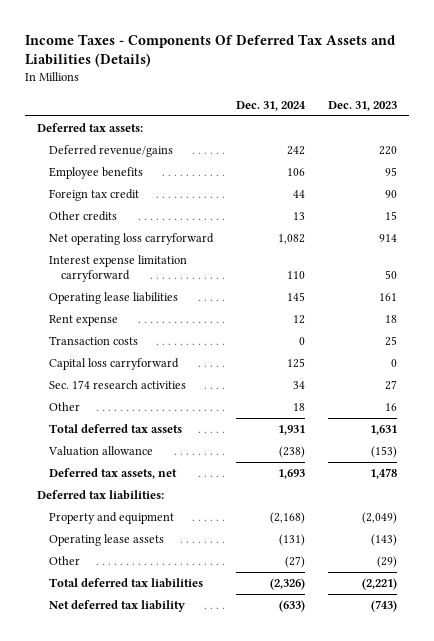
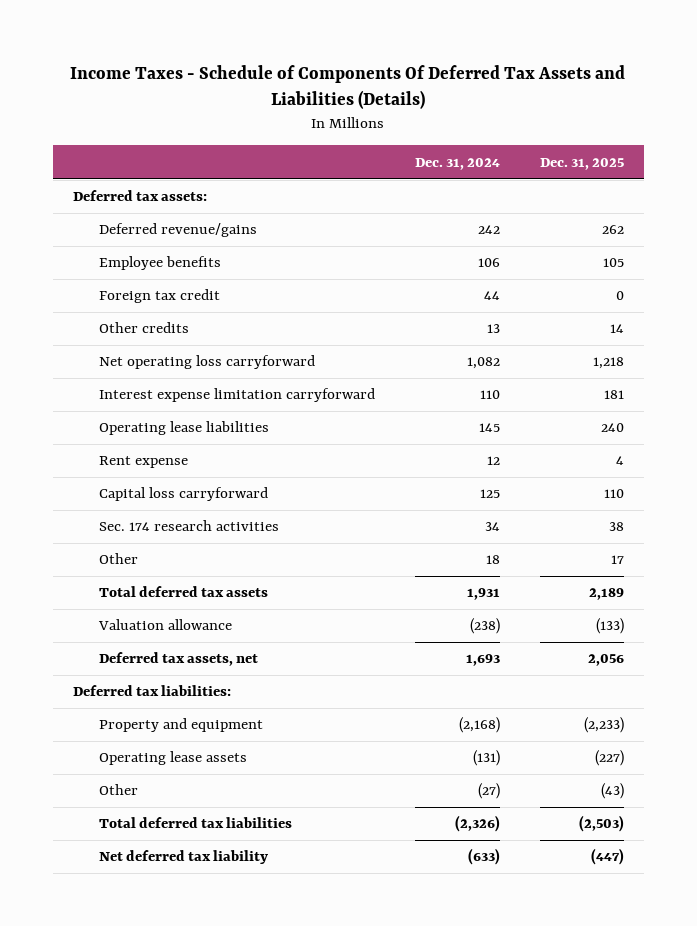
- Income Taxes - Components Of Deferred Tax Assets and Liabilities (Details)
+ Income Taxes - Schedule of Components Of Deferred Tax Assets and Liabilities (Details)
- | Dec. 31, 2024 | Dec. 31, 2023
+ | Dec. 31, 2024 | Dec. 31, 2025
- Transaction costs | 0 | 25

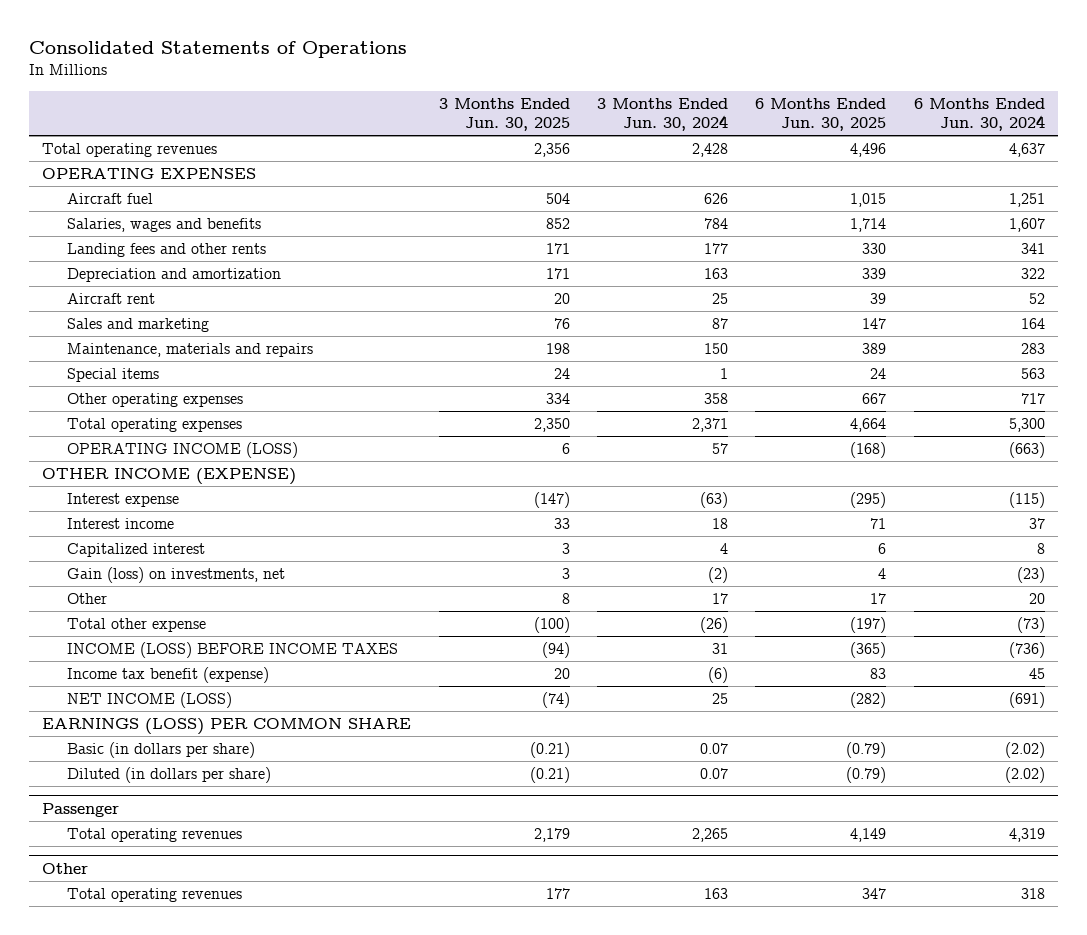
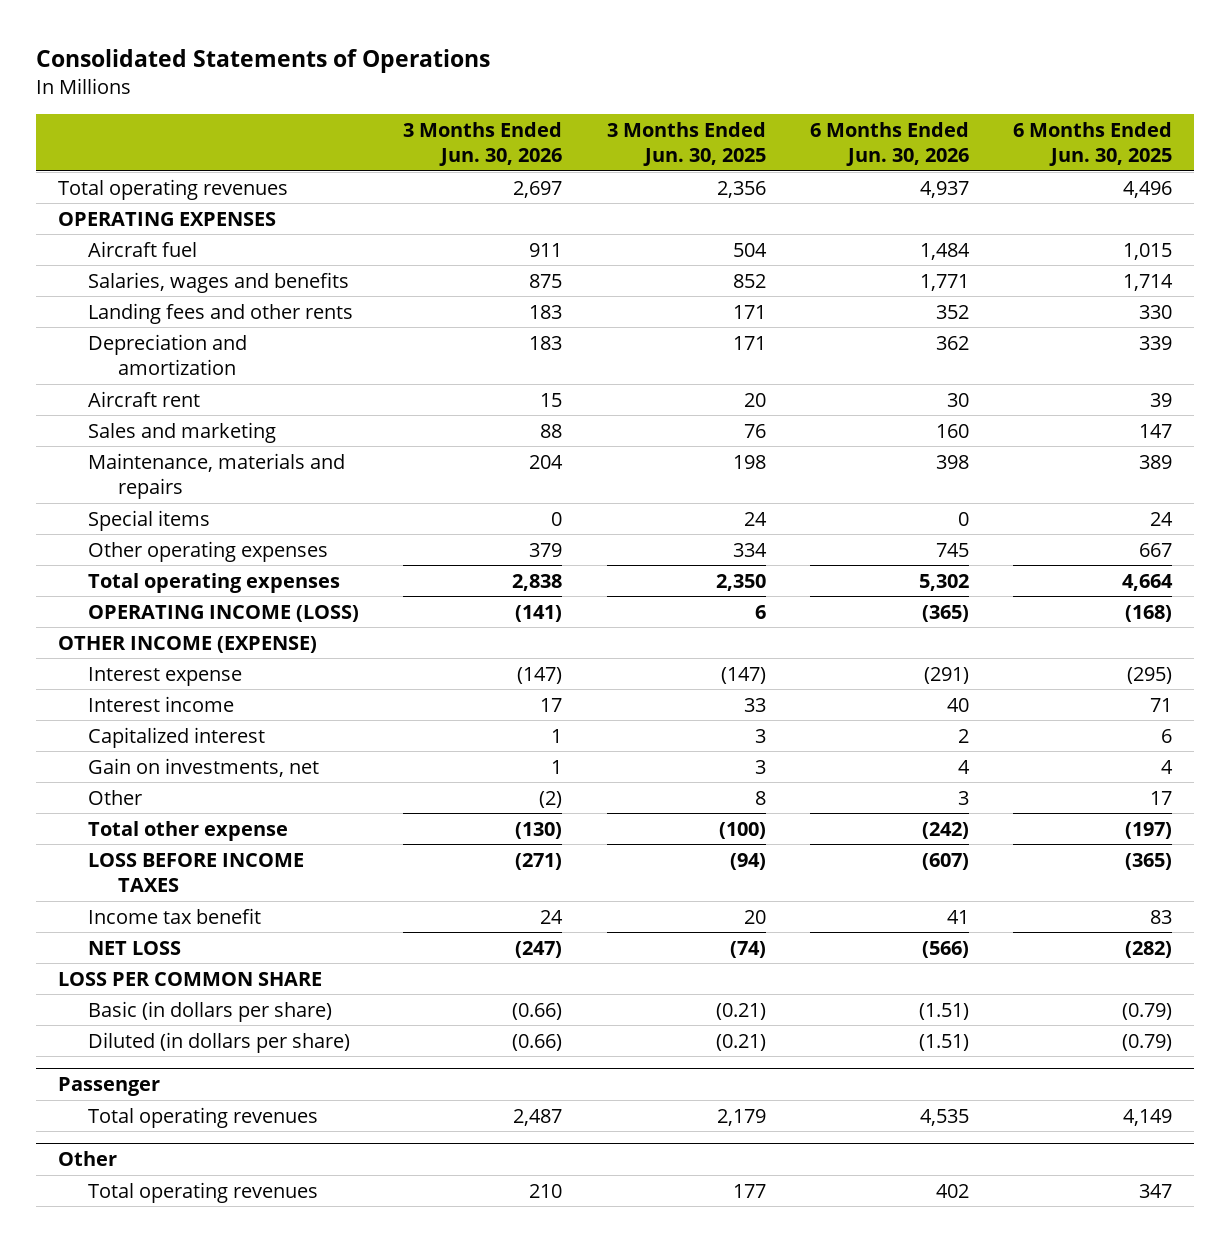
- | 3 Months Ended Jun. 30, 2025 | 3 Months Ended Jun. 30, 2024 | 6 Months Ended Jun. 30, 2025 | 6 Months Ended Jun. 30, 2024
+ | 3 Months Ended Jun. 30, 2026 | 3 Months Ended Jun. 30, 2025 | 6 Months Ended Jun. 30, 2026 | 6 Months Ended Jun. 30, 2025
- Gain (loss) on investments, net | 3 | (2) | 4 | (23)
+ Gain on investments, net | 1 | 3 | 4 | 4
- INCOME (LOSS) BEFORE INCOME TAXES | (94) | 31 | (365) | (736)
- Income tax benefit (expense) | 20 | (6) | 83 | 45
- NET INCOME (LOSS) | (74) | 25 | (282) | (691)
- EARNINGS (LOSS) PER COMMON SHARE
+ LOSS BEFORE INCOME TAXES | (271) | (94) | (607) | (365)
+ Income tax benefit | 24 | 20 | 41 | 83
+ NET LOSS | (247) | (74) | (566) | (282)
+ LOSS PER COMMON SHARE

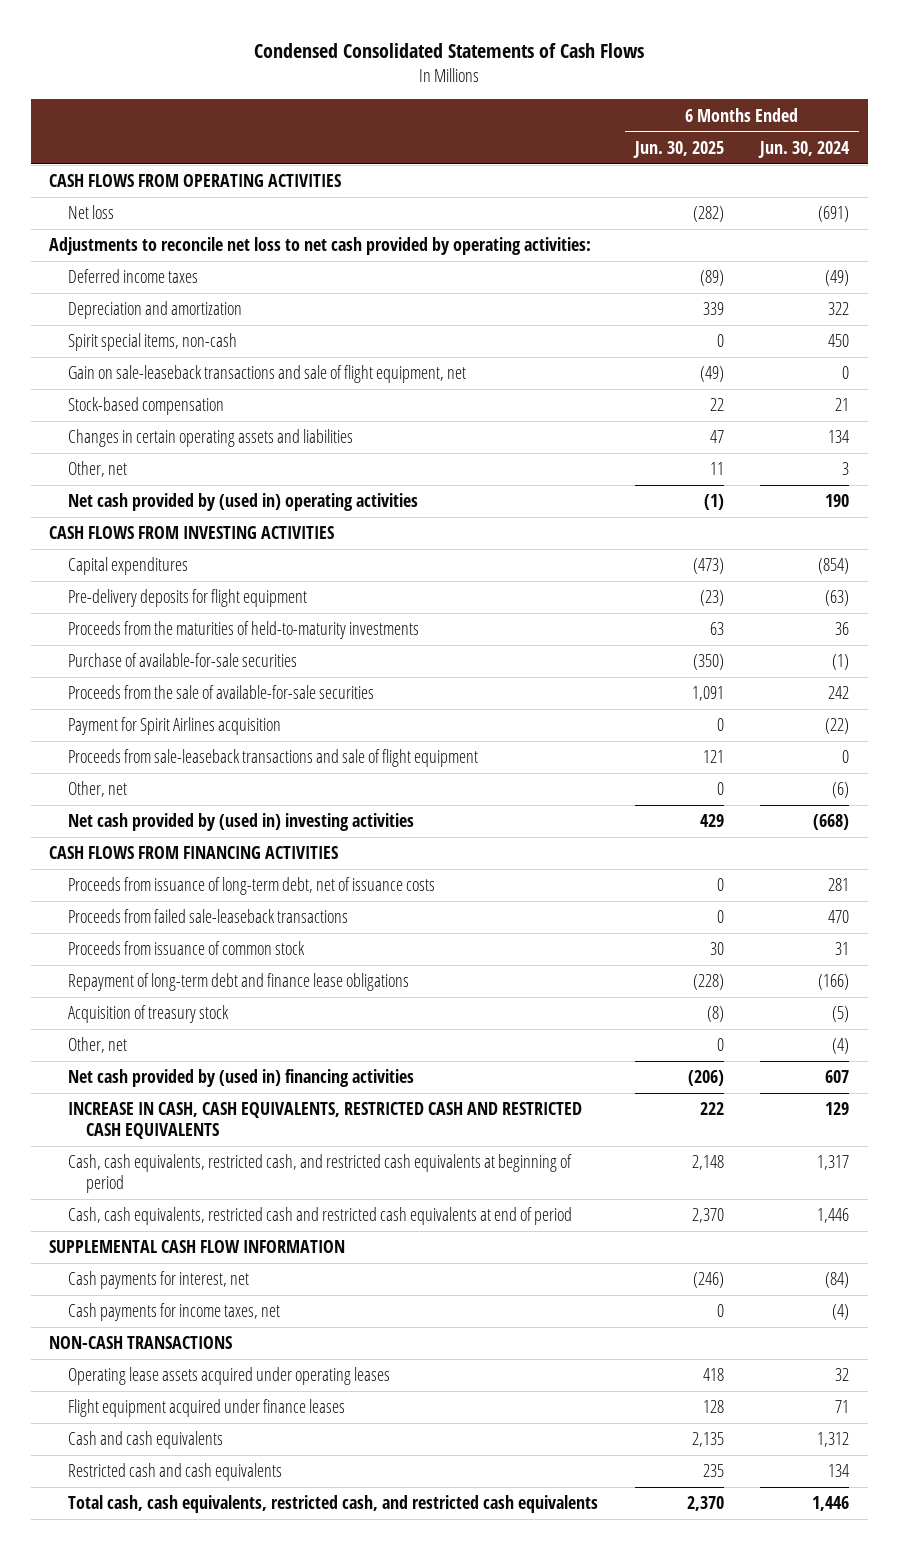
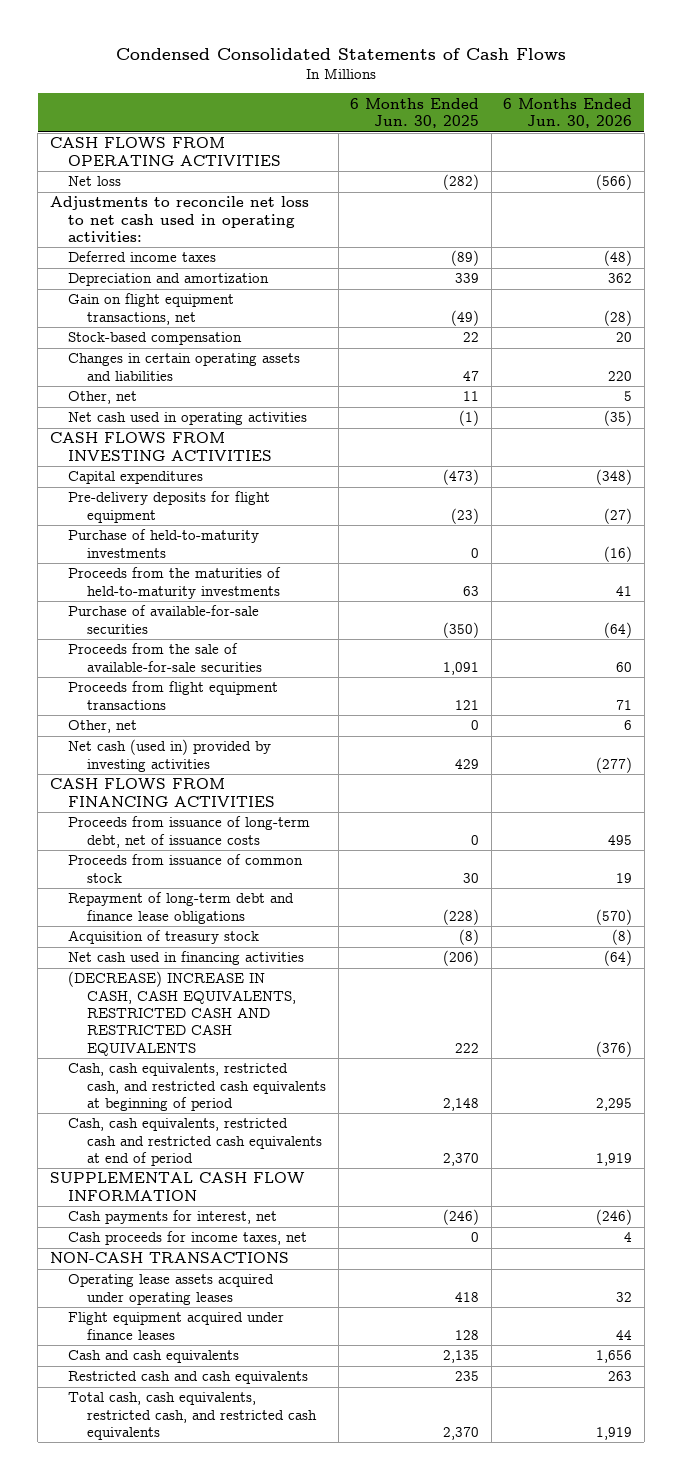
- | 6 Months Ended Jun. 30, 2025 | 6 Months Ended Jun. 30, 2024
+ | 6 Months Ended Jun. 30, 2025 | 6 Months Ended Jun. 30, 2026
- Adjustments to reconcile net loss to net cash provided by operating activities:
+ Adjustments to reconcile net loss to net cash used in operating activities:
- Spirit special items, non-cash | 0 | 450
- Gain on sale-leaseback transactions and sale of flight equipment, net | (49) | 0
+ Gain on flight equipment transactions, net | (49) | (28)
- Net cash provided by (used in) operating activities | (1) | 190
+ Net cash used in operating activities | (1) | (35)
+ Purchase of held-to-maturity investments | 0 | (16)
- Payment for Spirit Airlines acquisition | 0 | (22)
- Proceeds from sale-leaseback transactions and sale of flight equipment | 121 | 0
+ Proceeds from flight equipment transactions | 121 | 71
- Net cash provided by (used in) investing activities | 429 | (668)
+ Net cash (used in) provided by investing activities | 429 | (277)
- Proceeds from failed sale-leaseback transactions | 0 | 470
- Other, net | 0 | (4)
- Net cash provided by (used in) financing activities | (206) | 607
- INCREASE IN CASH, CASH EQUIVALENTS, RESTRICTED CASH AND RESTRICTED CASH EQUIVALENTS | 222 | 129
+ Net cash used in financing activities | (206) | (64)
+ (DECREASE) INCREASE IN CASH, CASH EQUIVALENTS, RESTRICTED CASH AND RESTRICTED CASH EQUIVALENTS | 222 | (376)
- Cash payments for income taxes, net | 0 | (4)
+ Cash proceeds for income taxes, net | 0 | 4

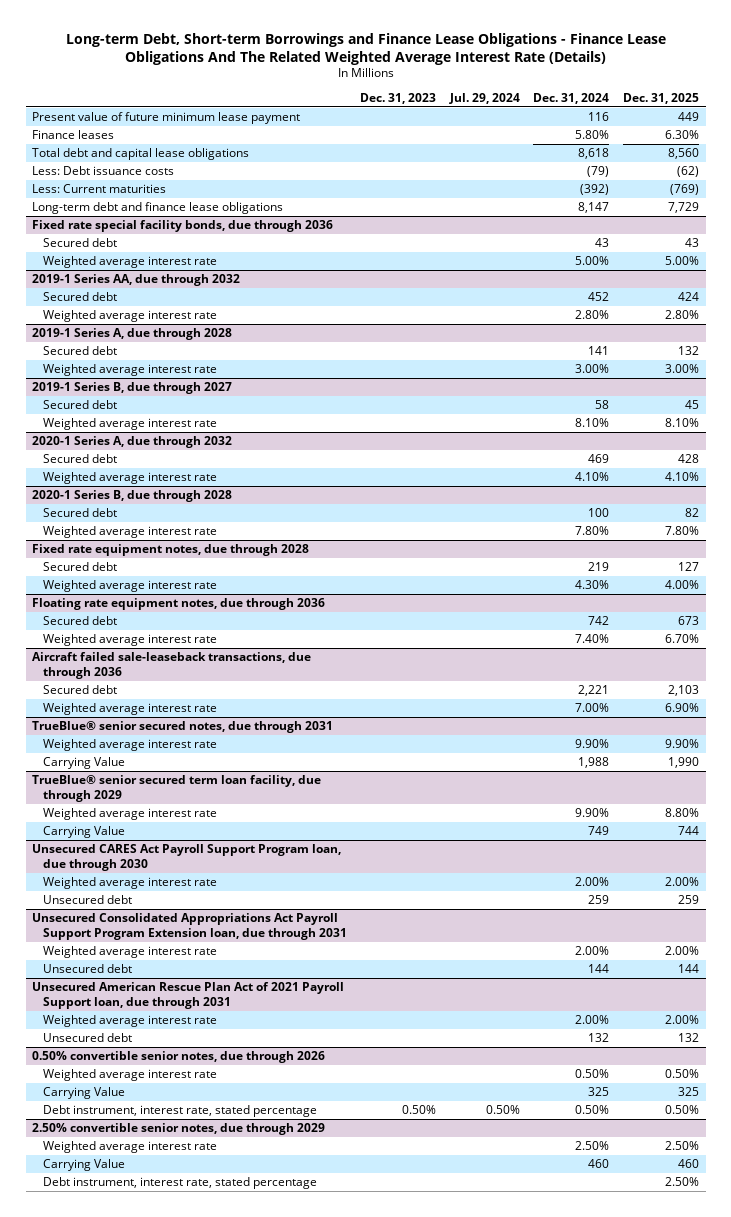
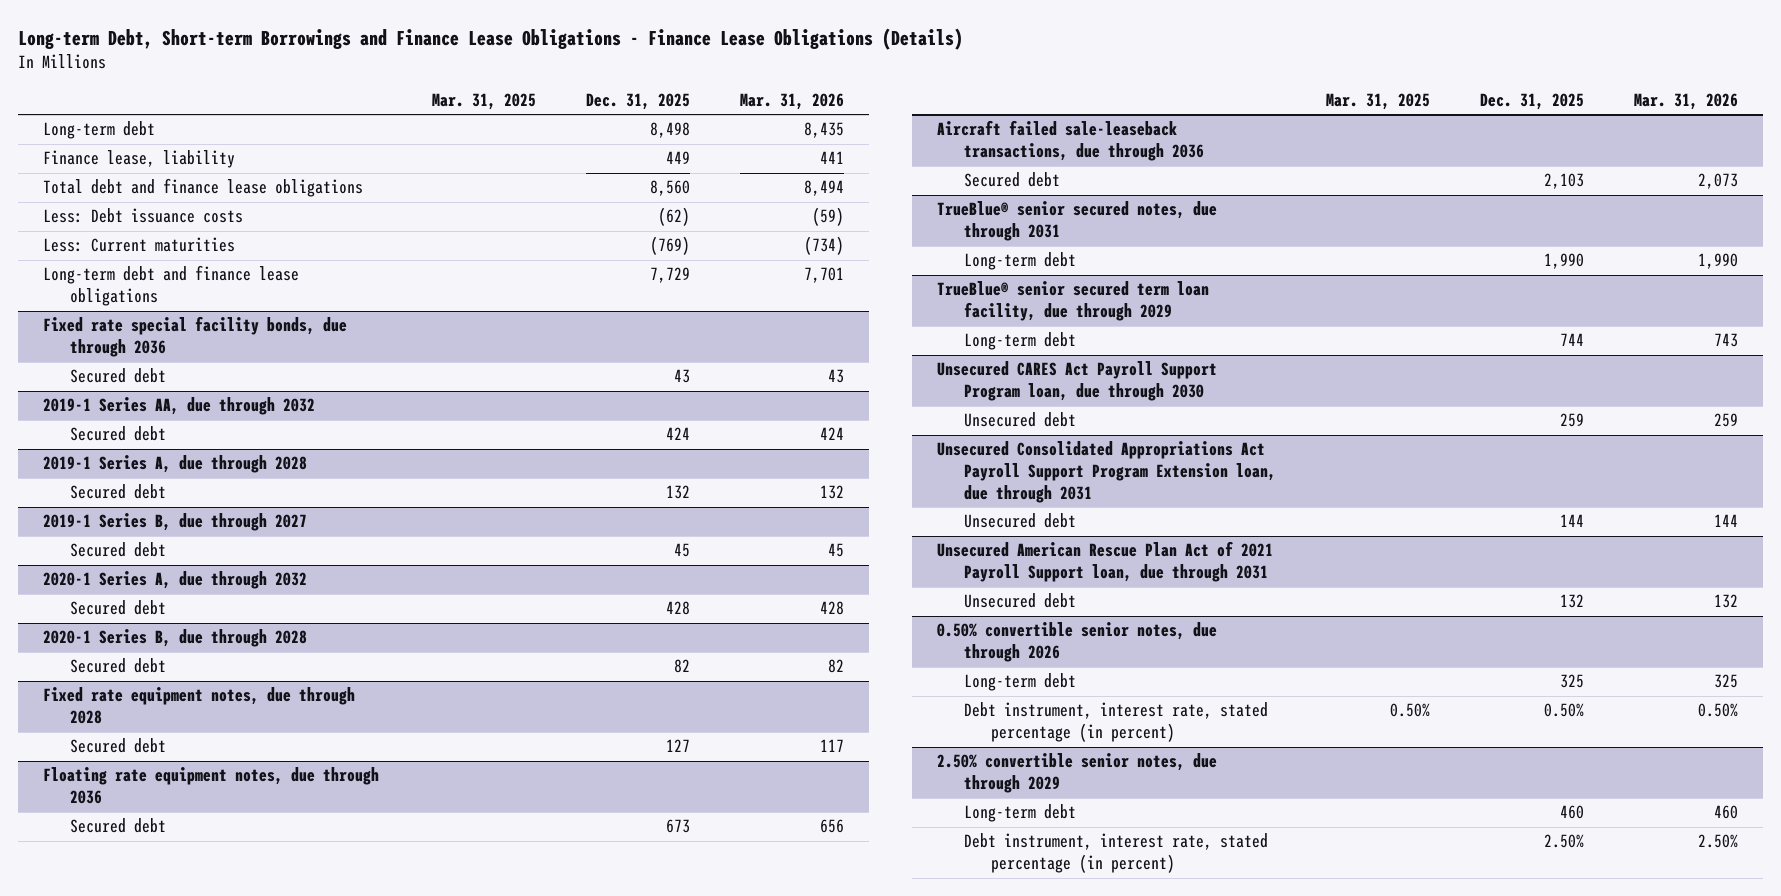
- Long-term Debt, Short-term Borrowings and Finance Lease Obligations - Finance Lease Obligations And The Related Weighted Average Interest Rate (Details)
+ Long-term Debt, Short-term Borrowings and Finance Lease Obligations - Finance Lease Obligations (Details)
- | Dec. 31, 2023 | Jul. 29, 2024 | Dec. 31, 2024 | Dec. 31, 2025
+ | Mar. 31, 2025 | Dec. 31, 2025 | Mar. 31, 2026
- Present value of future minimum lease payment | | | 116 | 449
- Finance leases | | | 5.80% | 6.30%
- Total debt and capital lease obligations | | | 8,618 | 8,560
+ Long-term debt | | 8,498 | 8,435
+ Finance lease, liability | | 449 | 441
+ Total debt and finance lease obligations | | 8,560 | 8,494
@ Fixed rate special facility bonds, due through 2036
- Weighted average interest rate | | | 5.00% | 5.00%
@ 2019-1 Series AA, due through 2032
- Weighted average interest rate | | | 2.80% | 2.80%
@ 2019-1 Series A, due through 2028
- Weighted average interest rate | | | 3.00% | 3.00%
@ 2019-1 Series B, due through 2027
- Weighted average interest rate | | | 8.10% | 8.10%
@ 2020-1 Series A, due through 2032
- Weighted average interest rate | | | 4.10% | 4.10%
@ 2020-1 Series B, due through 2028
- Weighted average interest rate | | | 7.80% | 7.80%
@ Fixed rate equipment notes, due through 2028
- Weighted average interest rate | | | 4.30% | 4.00%
@ Floating rate equipment notes, due through 2036
- Weighted average interest rate | | | 7.40% | 6.70%
@ Aircraft failed sale-leaseback transactions, due through 2036
- Weighted average interest rate | | | 7.00% | 6.90%
@ TrueBlue® senior secured notes, due through 2031
- Weighted average interest rate | | | 9.90% | 9.90%
- Carrying Value | | | 1,988 | 1,990
+ Long-term debt | | 1,990 | 1,990
@ TrueBlue® senior secured term loan facility, due through 2029
- Weighted average interest rate | | | 9.90% | 8.80%
- Carrying Value | | | 749 | 744
+ Long-term debt | | 744 | 743
@ Unsecured CARES Act Payroll Support Program loan, due through 2030
- Weighted average interest rate | | | 2.00% | 2.00%
@ Unsecured Consolidated Appropriations Act Payroll Support Program Extension loan, due through 2031
- Weighted average interest rate | | | 2.00% | 2.00%
@ Unsecured American Rescue Plan Act of 2021 Payroll Support loan, due through 2031
- Weighted average interest rate | | | 2.00% | 2.00%
@ 0.50% convertible senior notes, due through 2026
- Weighted average interest rate | | | 0.50% | 0.50%
- Carrying Value | | | 325 | 325
- Debt instrument, interest rate, stated percentage | 0.50% | 0.50% | 0.50% | 0.50%
+ Long-term debt | | 325 | 325
+ Debt instrument, interest rate, stated percentage (in percent) | 0.50% | 0.50% | 0.50%
@ 2.50% convertible senior notes, due through 2029
- Weighted average interest rate | | | 2.50% | 2.50%
- Carrying Value | | | 460 | 460
- Debt instrument, interest rate, stated percentage | | | | 2.50%
+ Long-term debt | | 460 | 460
+ Debt instrument, interest rate, stated percentage (in percent) | | 2.50% | 2.50%

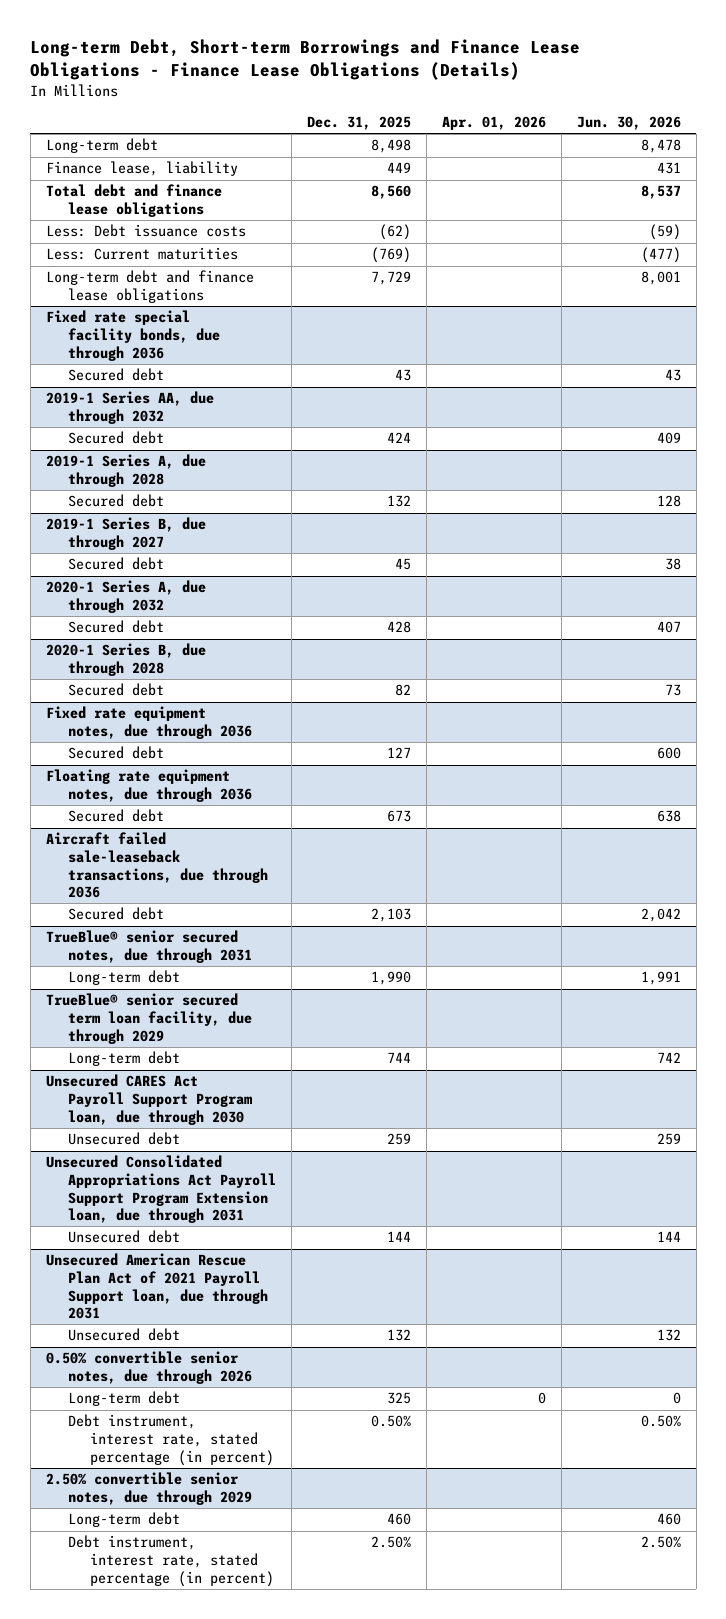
- | Mar. 31, 2025 | Dec. 31, 2025 | Mar. 31, 2026
+ | Dec. 31, 2025 | Apr. 01, 2026 | Jun. 30, 2026
- Fixed rate equipment notes, due through 2028
+ Fixed rate equipment notes, due through 2036

